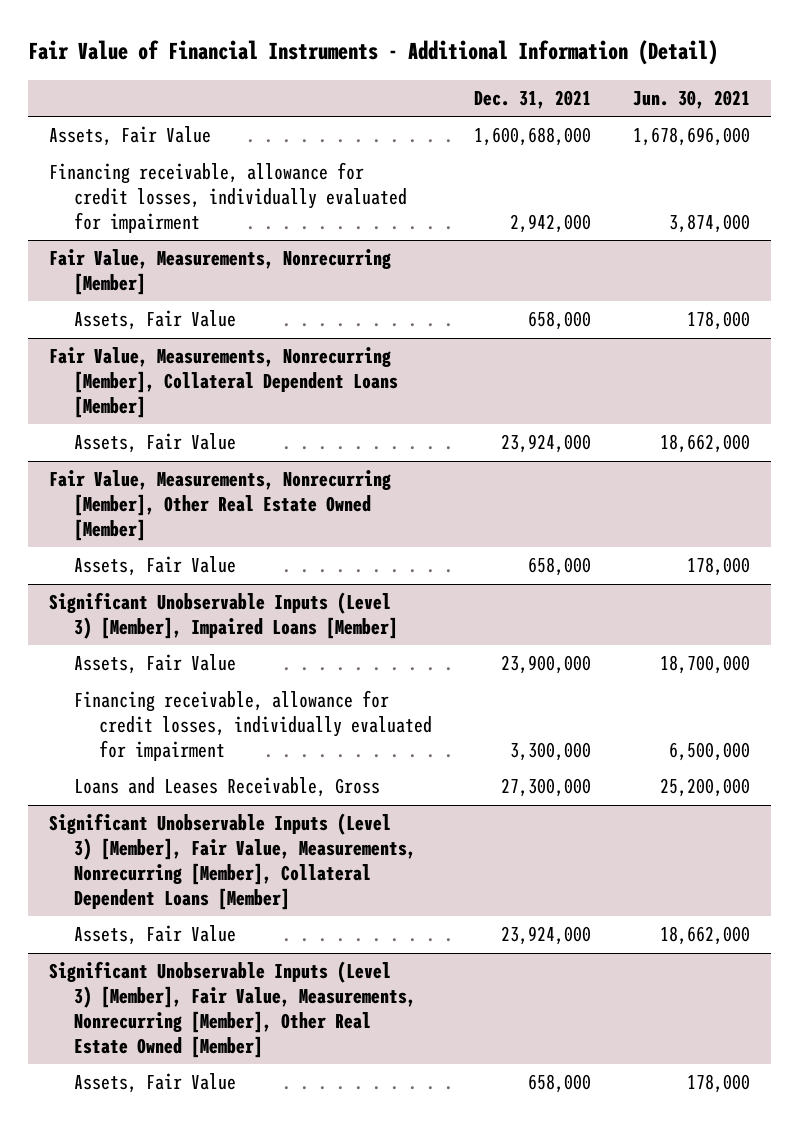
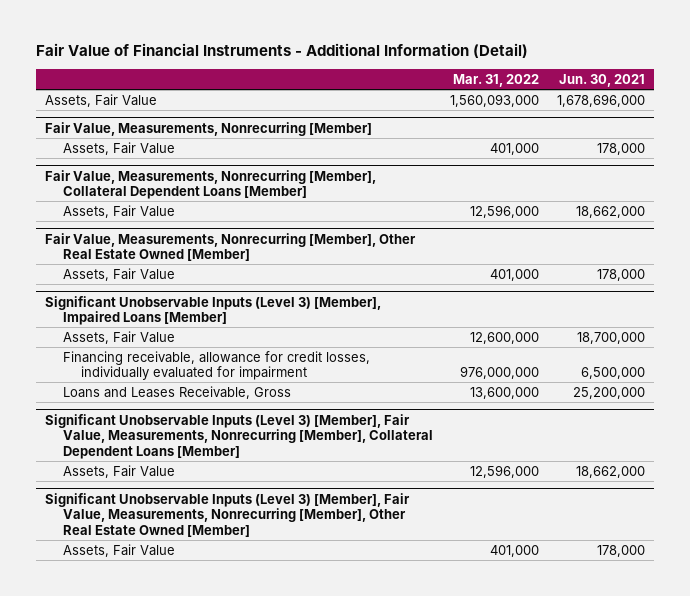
- | Dec. 31, 2021 | Jun. 30, 2021
+ | Mar. 31, 2022 | Jun. 30, 2021
- Financing receivable, allowance for credit losses, individually evaluated for impairment | 2,942,000 | 3,874,000

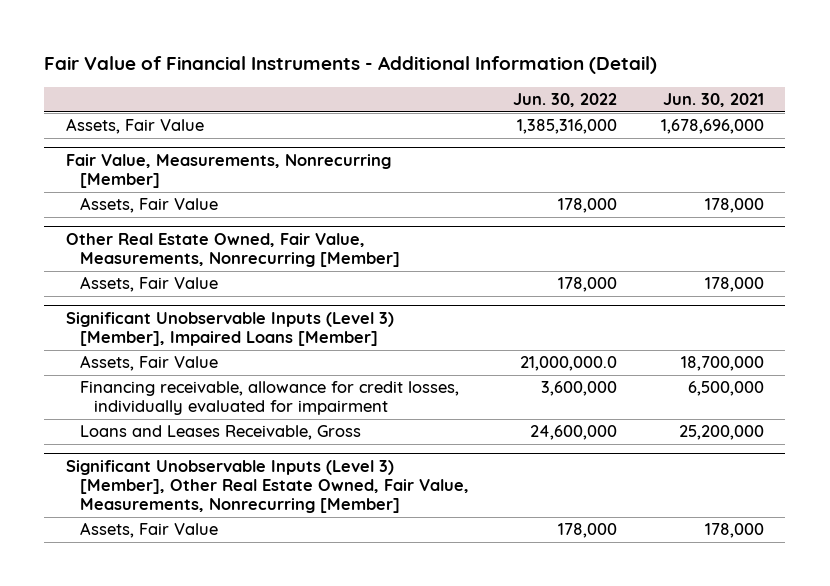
- | Mar. 31, 2022 | Jun. 30, 2021
+ | Jun. 30, 2022 | Jun. 30, 2021
- Fair Value, Measurements, Nonrecurring [Member], Collateral Dependent Loans [Member]
- Assets, Fair Value | 12,596,000 | 18,662,000
- Fair Value, Measurements, Nonrecurring [Member], Other Real Estate Owned [Member]
+ Other Real Estate Owned, Fair Value, Measurements, Nonrecurring [Member]
- Significant Unobservable Inputs (Level 3) [Member], Fair Value, Measurements, Nonrecurring [Member], Collateral Dependent Loans [Member]
- Assets, Fair Value | 12,596,000 | 18,662,000
- Significant Unobservable Inputs (Level 3) [Member], Fair Value, Measurements, Nonrecurring [Member], Other Real Estate Owned [Member]
+ Significant Unobservable Inputs (Level 3) [Member], Other Real Estate Owned, Fair Value, Measurements, Nonrecurring [Member]

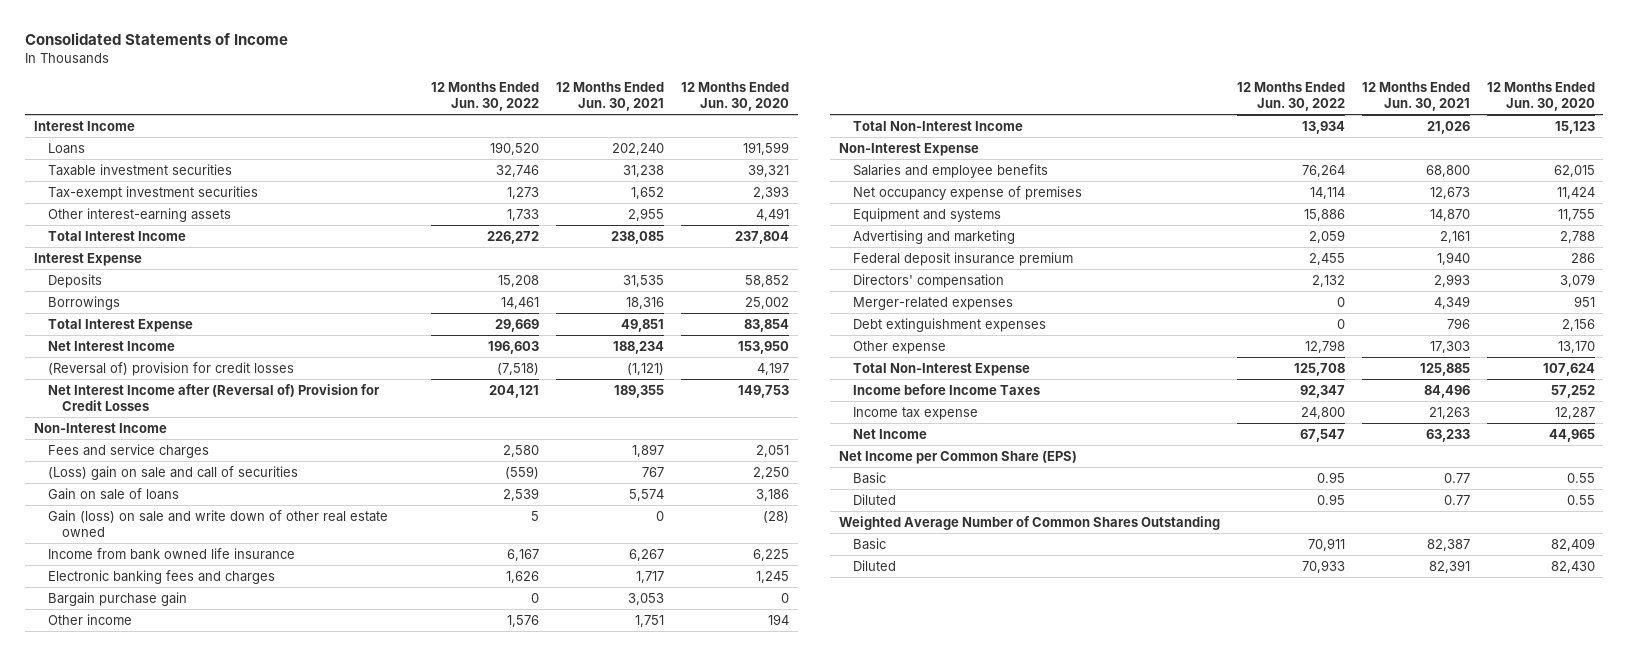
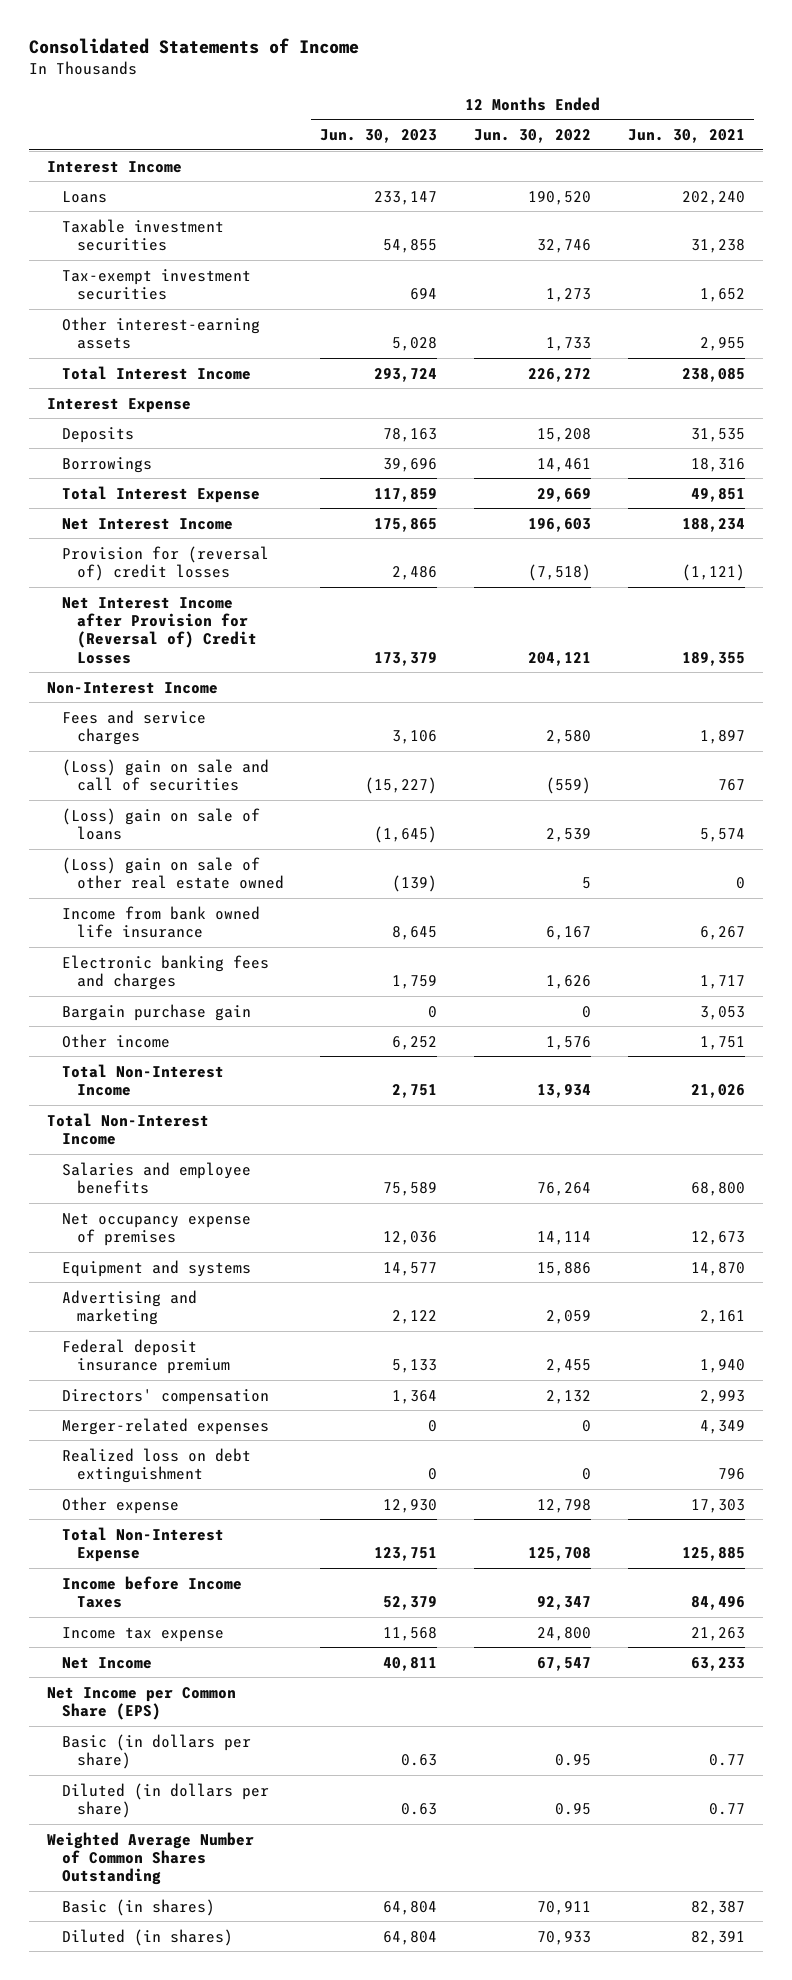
- | 12 Months Ended Jun. 30, 2022 | 12 Months Ended Jun. 30, 2021 | 12 Months Ended Jun. 30, 2020
+ | 12 Months Ended Jun. 30, 2023 | 12 Months Ended Jun. 30, 2022 | 12 Months Ended Jun. 30, 2021
- (Reversal of) provision for credit losses | (7,518) | (1,121) | 4,197
- Net Interest Income after (Reversal of) Provision for Credit Losses | 204,121 | 189,355 | 149,753
+ Provision for (reversal of) credit losses | 2,486 | (7,518) | (1,121)
+ Net Interest Income after Provision for (Reversal of) Credit Losses | 173,379 | 204,121 | 189,355
- Gain on sale of loans | 2,539 | 5,574 | 3,186
- Gain (loss) on sale and write down of other real estate owned | 5 | 0 | (28)
+ (Loss) gain on sale of loans | (1,645) | 2,539 | 5,574
+ (Loss) gain on sale of other real estate owned | (139) | 5 | 0
- Non-Interest Expense
+ Total Non-Interest Income
- Debt extinguishment expenses | 0 | 796 | 2,156
+ Realized loss on debt extinguishment | 0 | 0 | 796
- Basic | 0.95 | 0.77 | 0.55
- Diluted | 0.95 | 0.77 | 0.55
+ Basic (in dollars per share) | 0.63 | 0.95 | 0.77
+ Diluted (in dollars per share) | 0.63 | 0.95 | 0.77
- Basic | 70,911 | 82,387 | 82,409
- Diluted | 70,933 | 82,391 | 82,430
+ Basic (in shares) | 64,804 | 70,911 | 82,387
+ Diluted (in shares) | 64,804 | 70,933 | 82,391

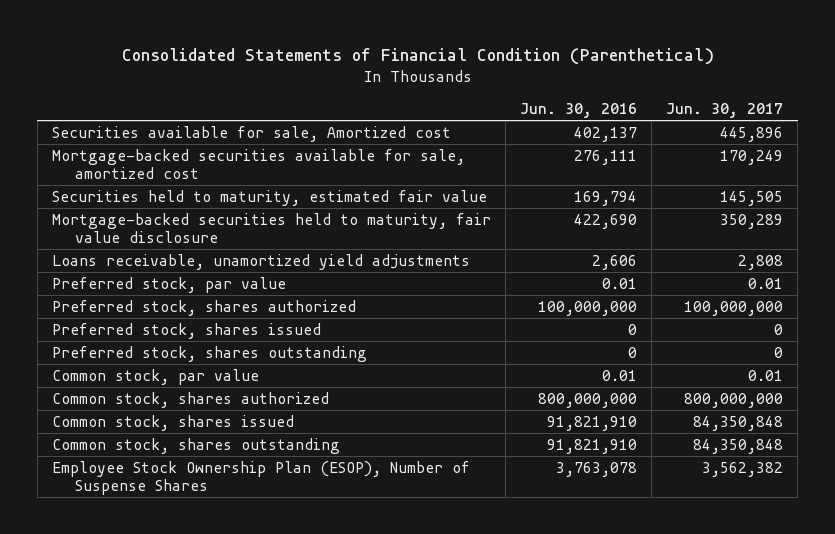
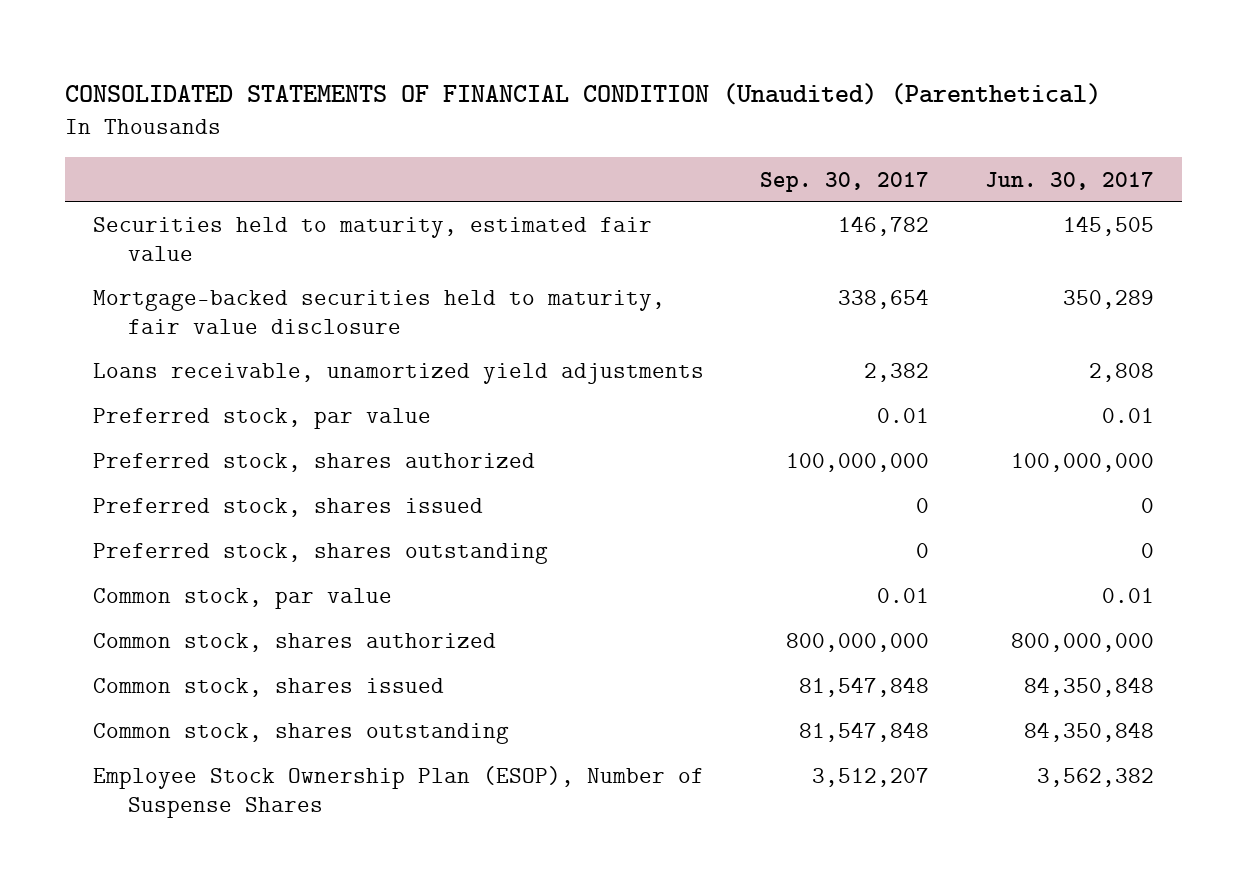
- Consolidated Statements of Financial Condition (Parenthetical)
+ CONSOLIDATED STATEMENTS OF FINANCIAL CONDITION (Unaudited) (Parenthetical)
- | Jun. 30, 2016 | Jun. 30, 2017
+ | Sep. 30, 2017 | Jun. 30, 2017
- Securities available for sale, Amortized cost | 402,137 | 445,896
- Mortgage-backed securities available for sale, amortized cost | 276,111 | 170,249

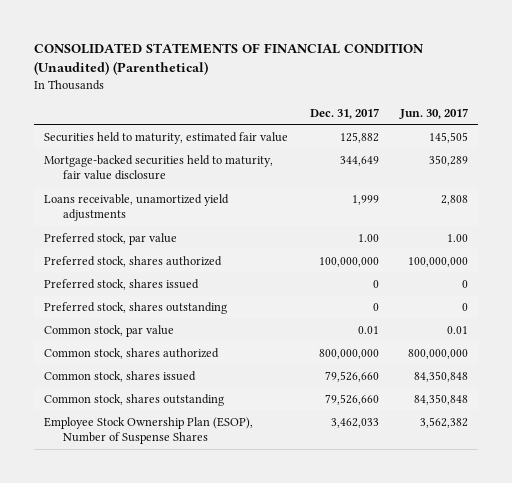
- | Sep. 30, 2017 | Jun. 30, 2017
+ | Dec. 31, 2017 | Jun. 30, 2017
- Preferred stock, par value | 0.01 | 0.01
+ Preferred stock, par value | 1.00 | 1.00

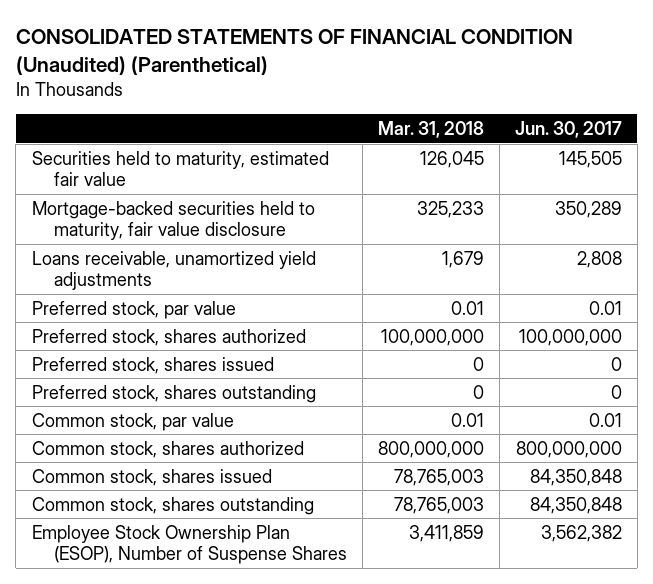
- | Dec. 31, 2017 | Jun. 30, 2017
+ | Mar. 31, 2018 | Jun. 30, 2017
- Preferred stock, par value | 1.00 | 1.00
+ Preferred stock, par value | 0.01 | 0.01

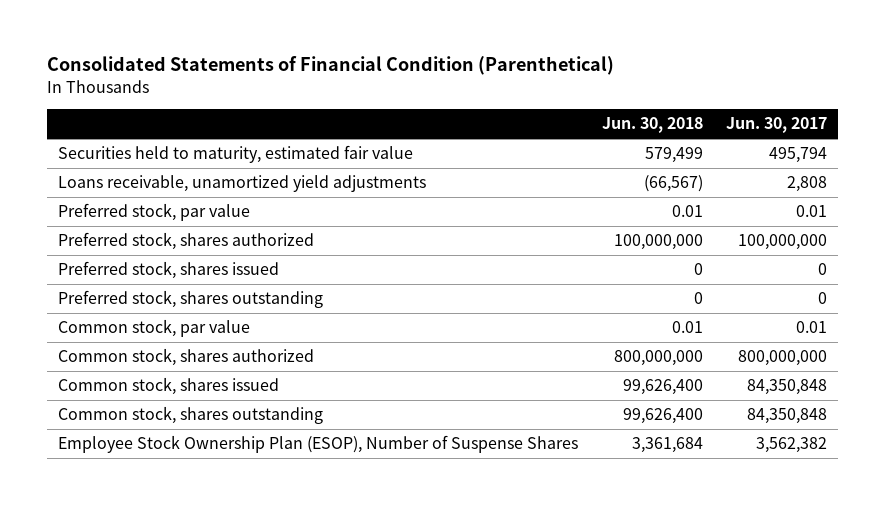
- CONSOLIDATED STATEMENTS OF FINANCIAL CONDITION (Unaudited) (Parenthetical)
+ Consolidated Statements of Financial Condition (Parenthetical)
- | Mar. 31, 2018 | Jun. 30, 2017
+ | Jun. 30, 2018 | Jun. 30, 2017
- Securities held to maturity, estimated fair value | 126,045 | 145,505
- Mortgage-backed securities held to maturity, fair value disclosure | 325,233 | 350,289
+ Securities held to maturity, estimated fair value | 579,499 | 495,794

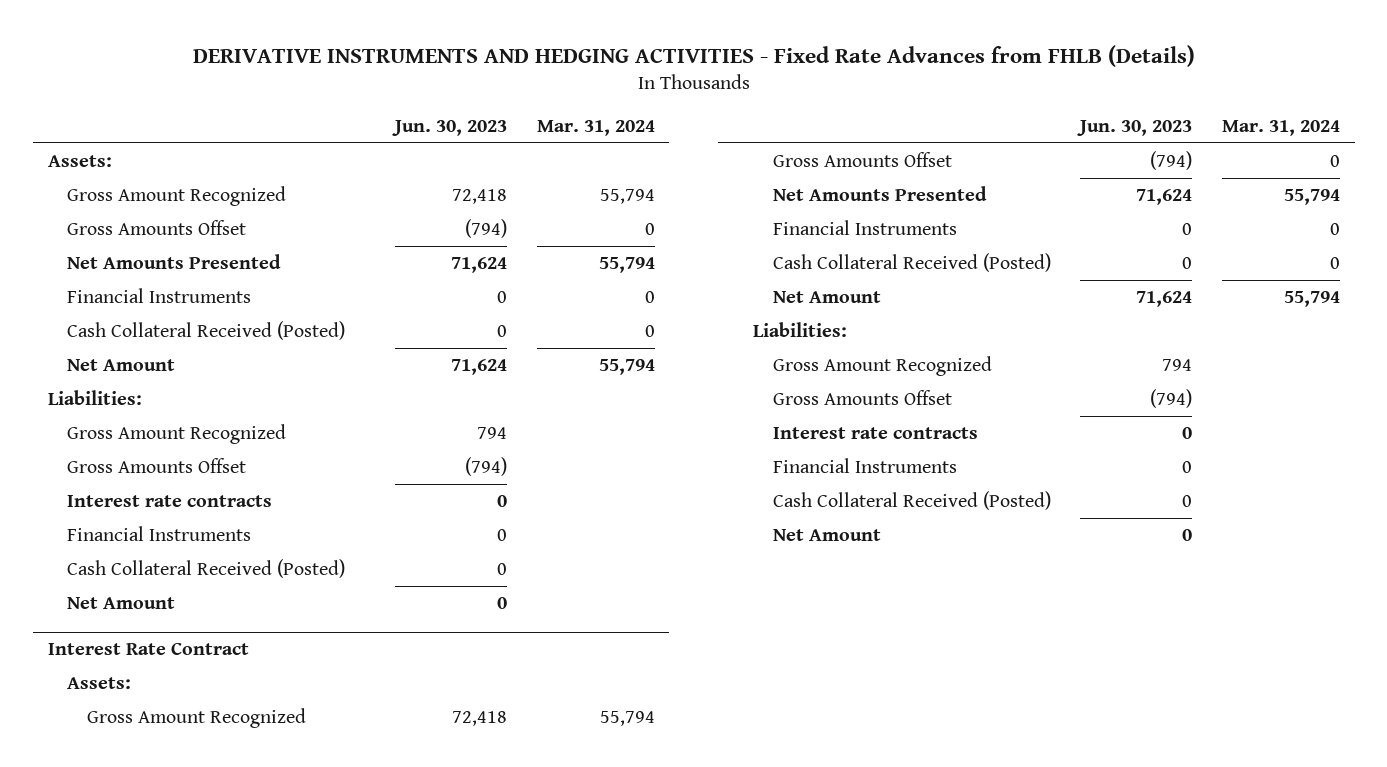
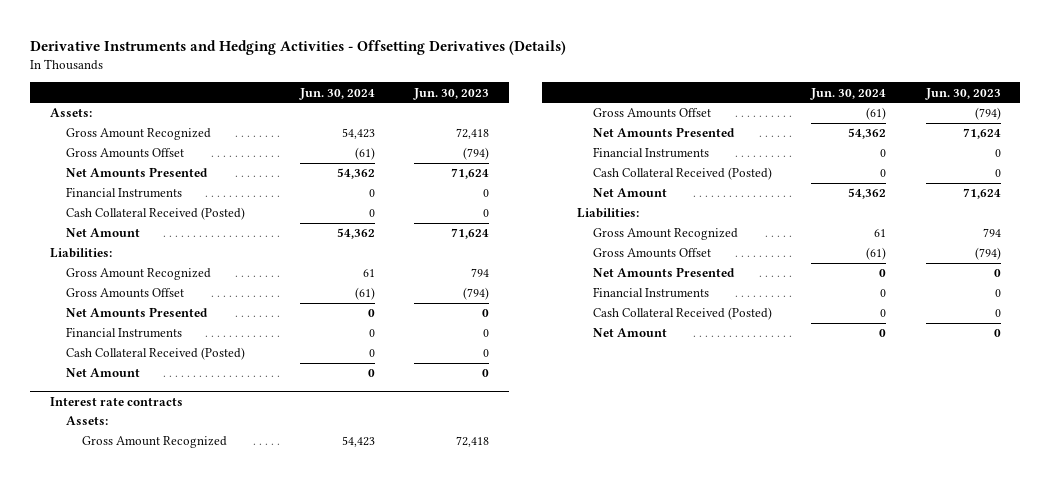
- DERIVATIVE INSTRUMENTS AND HEDGING ACTIVITIES - Fixed Rate Advances from FHLB (Details)
+ Derivative Instruments and Hedging Activities - Offsetting Derivatives (Details)
- | Jun. 30, 2023 | Mar. 31, 2024
+ | Jun. 30, 2024 | Jun. 30, 2023
- Interest rate contracts | 0 |
+ Net Amounts Presented | 0 | 0
- Interest Rate Contract
+ Interest rate contracts
- Interest rate contracts | 0 |
+ Net Amounts Presented | 0 | 0

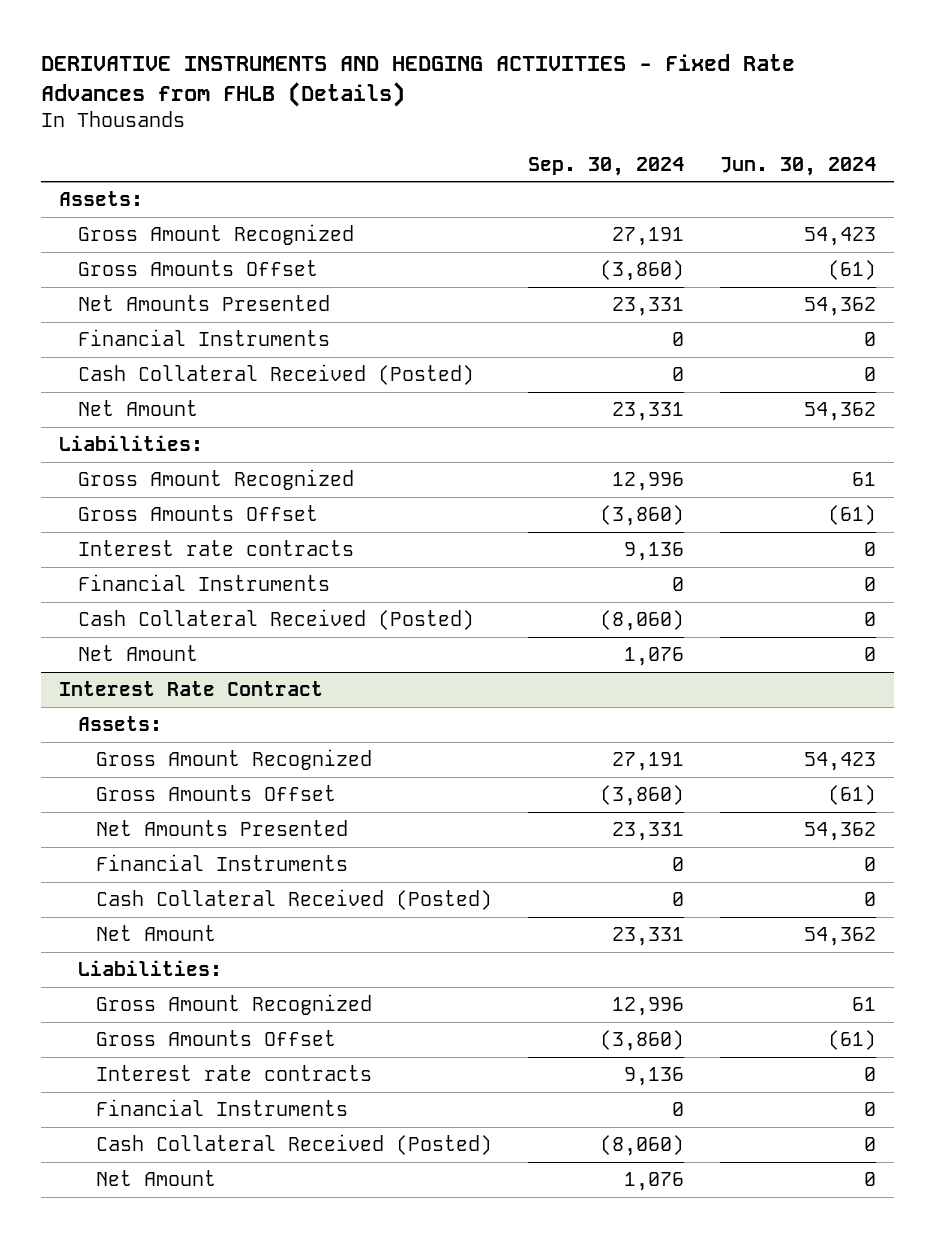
- Derivative Instruments and Hedging Activities - Offsetting Derivatives (Details)
+ DERIVATIVE INSTRUMENTS AND HEDGING ACTIVITIES - Fixed Rate Advances from FHLB (Details)
- | Jun. 30, 2024 | Jun. 30, 2023
+ | Sep. 30, 2024 | Jun. 30, 2024
- Net Amounts Presented | 0 | 0
+ Interest rate contracts | 9,136 | 0
- Interest rate contracts
+ Interest Rate Contract
- Net Amounts Presented | 0 | 0
+ Interest rate contracts | 9,136 | 0

